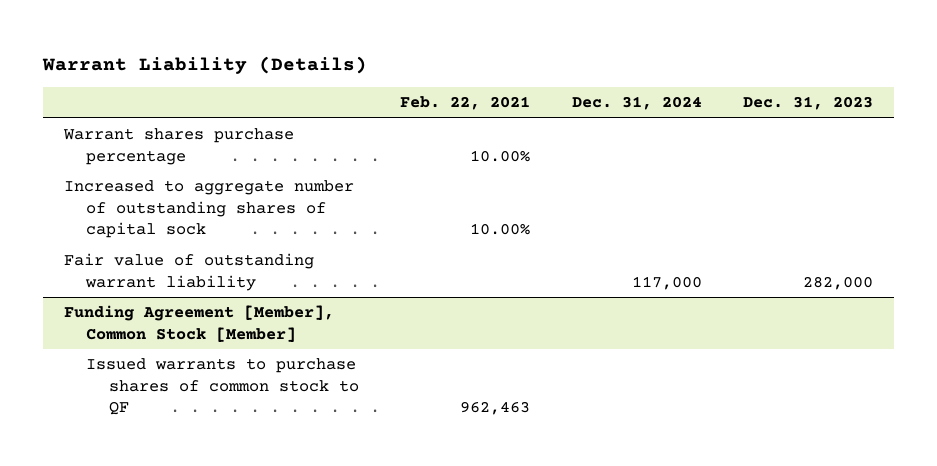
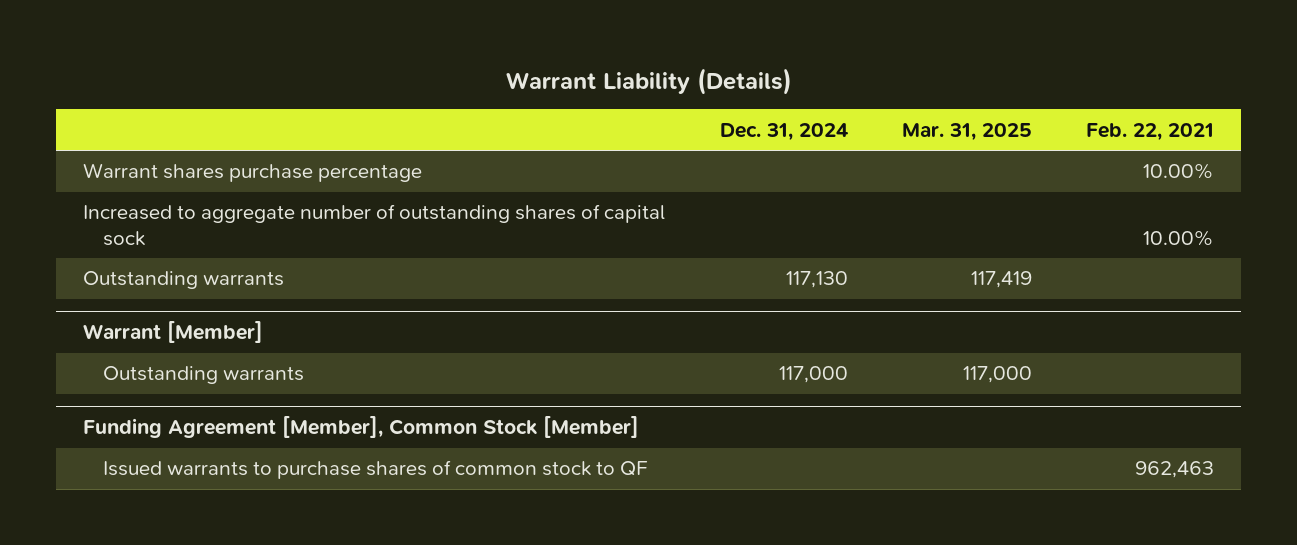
- | Feb. 22, 2021 | Dec. 31, 2024 | Dec. 31, 2023
+ | Dec. 31, 2024 | Mar. 31, 2025 | Feb. 22, 2021
- Fair value of outstanding warrant liability | | 117,000 | 282,000
+ Outstanding warrants | 117,130 | 117,419 |
+ Warrant [Member]
+ Outstanding warrants | 117,000 | 117,000 |

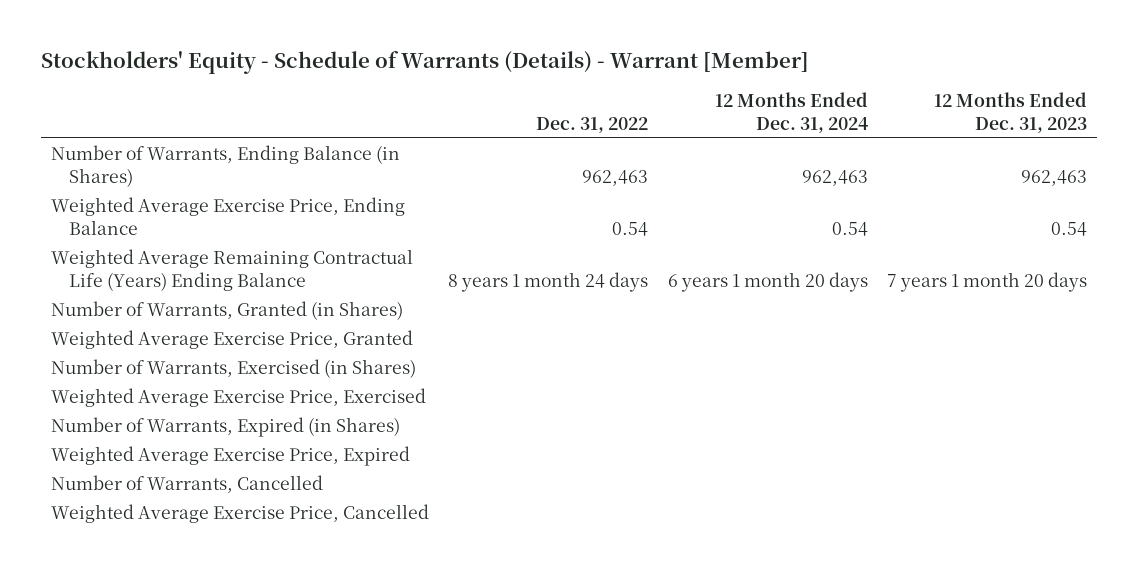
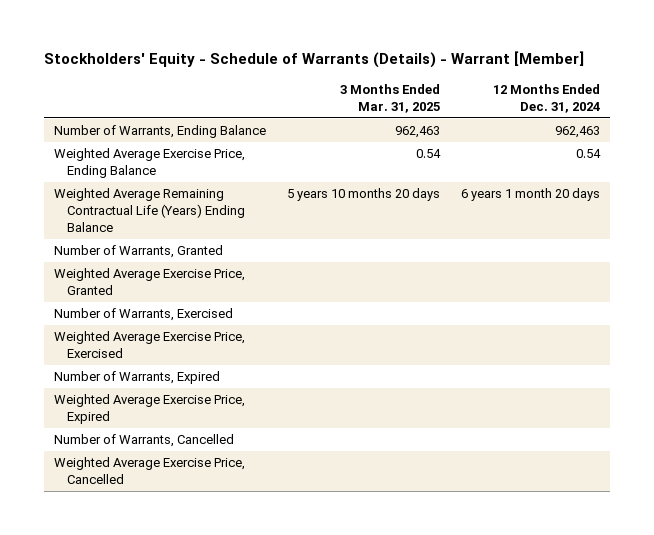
- | Dec. 31, 2022 | 12 Months Ended Dec. 31, 2024 | 12 Months Ended Dec. 31, 2023
+ | 3 Months Ended Mar. 31, 2025 | 12 Months Ended Dec. 31, 2024
- Number of Warrants, Ending Balance (in Shares) | 962,463 | 962,463 | 962,463
+ Number of Warrants, Ending Balance | 962,463 | 962,463
- Number of Warrants, Granted (in Shares)
+ Number of Warrants, Granted
- Number of Warrants, Exercised (in Shares)
+ Number of Warrants, Exercised
- Number of Warrants, Expired (in Shares)
+ Number of Warrants, Expired

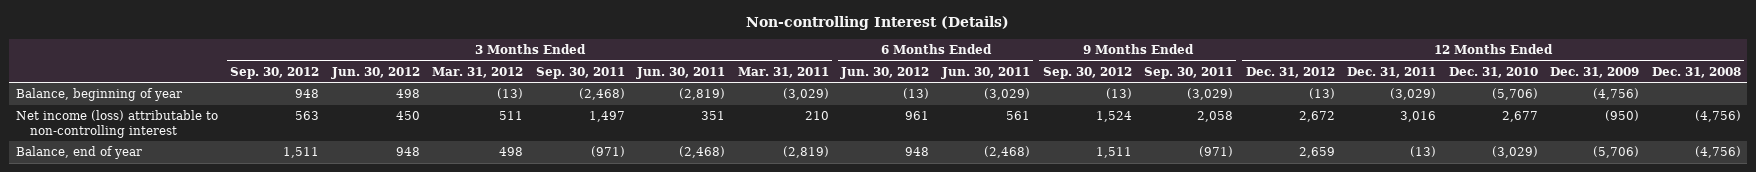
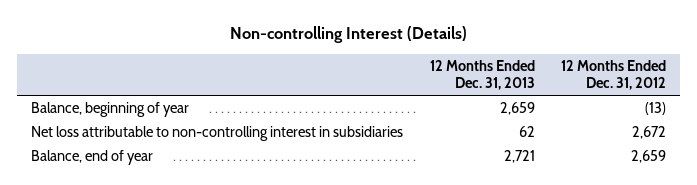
- | 3 Months Ended Sep. 30, 2012 | 3 Months Ended Jun. 30, 2012 | 3 Months Ended Mar. 31, 2012 | 3 Months Ended Sep. 30, 2011 | 3 Months Ended Jun. 30, 2011 | 3 Months Ended Mar. 31, 2011 | 6 Months Ended Jun. 30, 2012 | 6 Months Ended Jun. 30, 2011 | 9 Months Ended Sep. 30, 2012 | 9 Months Ended Sep. 30, 2011 | 12 Months Ended Dec. 31, 2012 | 12 Months Ended Dec. 31, 2011 | 12 Months Ended Dec. 31, 2010 | 12 Months Ended Dec. 31, 2009 | 12 Months Ended Dec. 31, 2008
+ | 12 Months Ended Dec. 31, 2013 | 12 Months Ended Dec. 31, 2012
- Net income (loss) attributable to non-controlling interest | 563 | 450 | 511 | 1,497 | 351 | 210 | 961 | 561 | 1,524 | 2,058 | 2,672 | 3,016 | 2,677 | (950) | (4,756)
+ Net loss attributable to non-controlling interest in subsidiaries | 62 | 2,672

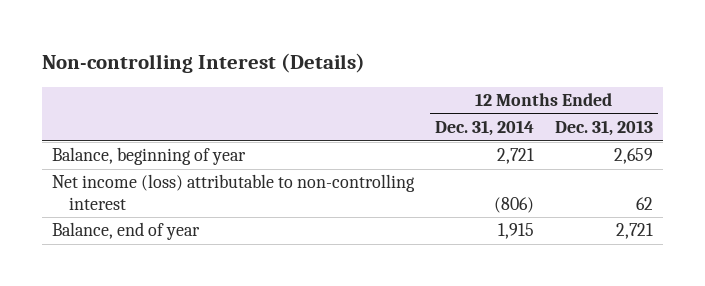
- | 12 Months Ended Dec. 31, 2013 | 12 Months Ended Dec. 31, 2012
+ | 12 Months Ended Dec. 31, 2014 | 12 Months Ended Dec. 31, 2013
- Net loss attributable to non-controlling interest in subsidiaries | 62 | 2,672
+ Net income (loss) attributable to non-controlling interest | (806) | 62

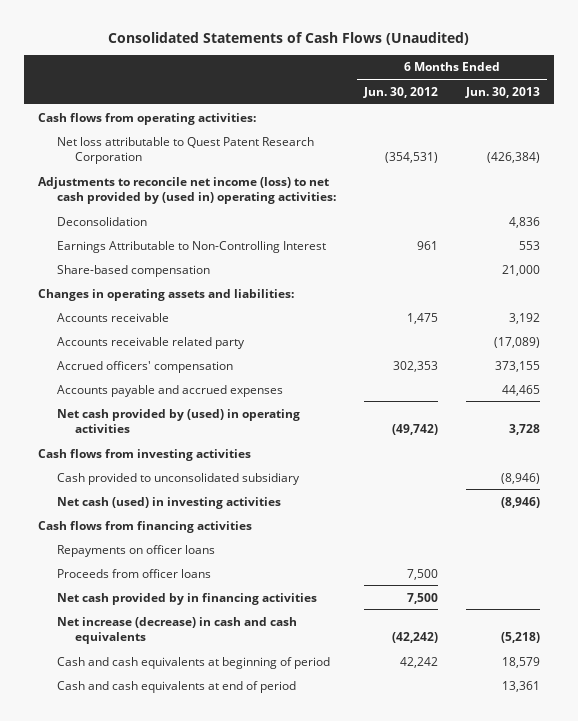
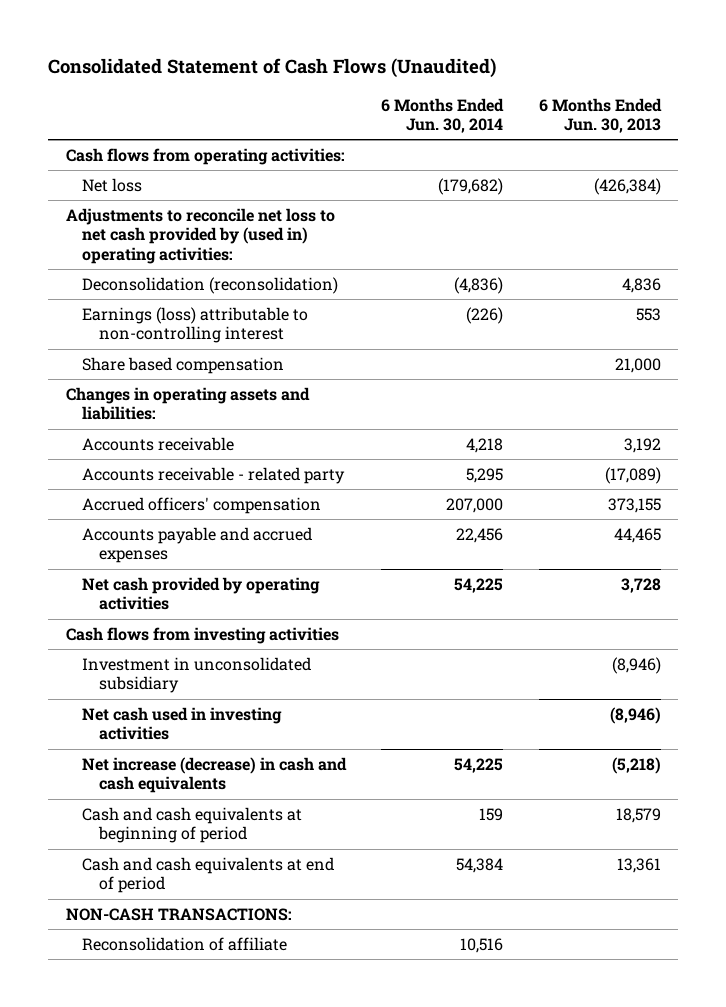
- Consolidated Statements of Cash Flows (Unaudited)
+ Consolidated Statement of Cash Flows (Unaudited)
- | 6 Months Ended Jun. 30, 2012 | 6 Months Ended Jun. 30, 2013
+ | 6 Months Ended Jun. 30, 2014 | 6 Months Ended Jun. 30, 2013
- Net loss attributable to Quest Patent Research Corporation | (354,531) | (426,384)
- Adjustments to reconcile net income (loss) to net cash provided by (used in) operating activities:
- Deconsolidation | | 4,836
- Earnings Attributable to Non-Controlling Interest | 961 | 553
- Share-based compensation | | 21,000
+ Net loss | (179,682) | (426,384)
+ Adjustments to reconcile net loss to net cash provided by (used in) operating activities:
+ Deconsolidation (reconsolidation) | (4,836) | 4,836
+ Earnings (loss) attributable to non-controlling interest | (226) | 553
+ Share based compensation | | 21,000
- Accounts receivable related party | | (17,089)
+ Accounts receivable - related party | 5,295 | (17,089)
- Net cash provided by (used) in operating activities | (49,742) | 3,728
+ Net cash provided by operating activities | 54,225 | 3,728
- Cash provided to unconsolidated subsidiary | | (8,946)
- Net cash (used) in investing activities | | (8,946)
- Cash flows from financing activities
- Repayments on officer loans
- Proceeds from officer loans | 7,500 |
- Net cash provided by in financing activities | 7,500 |
+ Investment in unconsolidated subsidiary | | (8,946)
+ Net cash used in investing activities | | (8,946)
+ NON-CASH TRANSACTIONS:
+ Reconsolidation of affiliate | 10,516 |

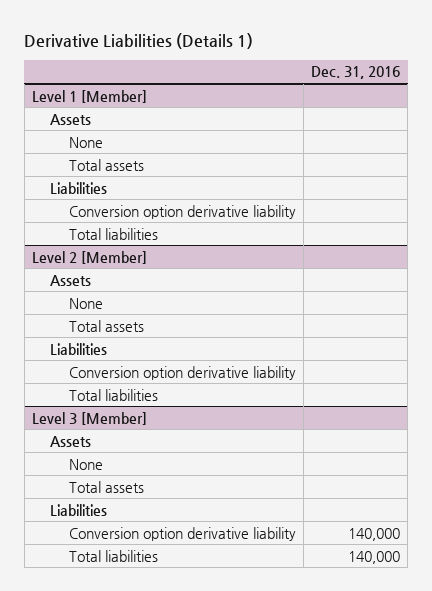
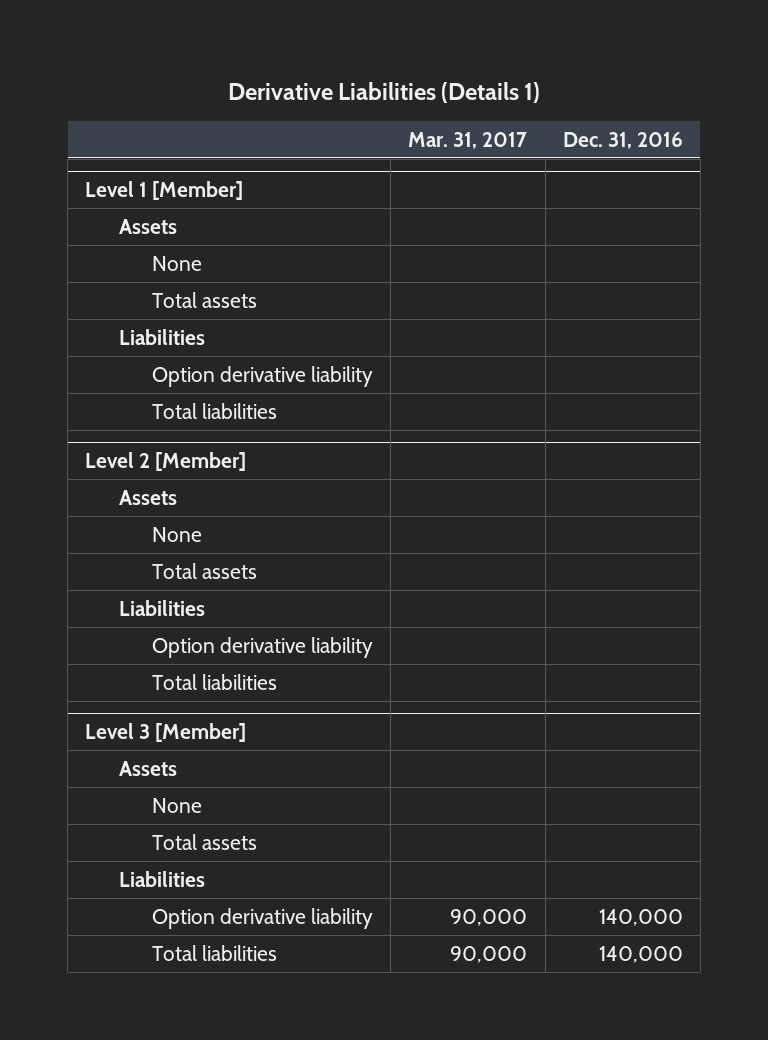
- | Dec. 31, 2016
+ | Mar. 31, 2017 | Dec. 31, 2016
@ Level 1 [Member]
- Conversion option derivative liability
+ Option derivative liability
@ Level 2 [Member]
- Conversion option derivative liability
+ Option derivative liability
@ Level 3 [Member]
- Conversion option derivative liability | 140,000
+ Option derivative liability | 90,000 | 140,000

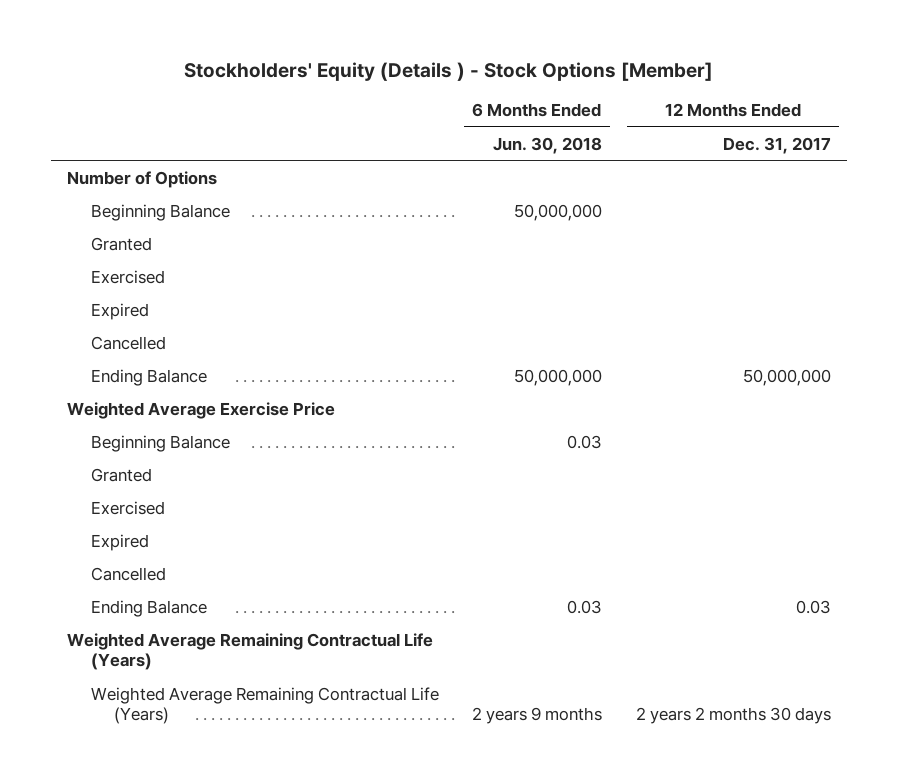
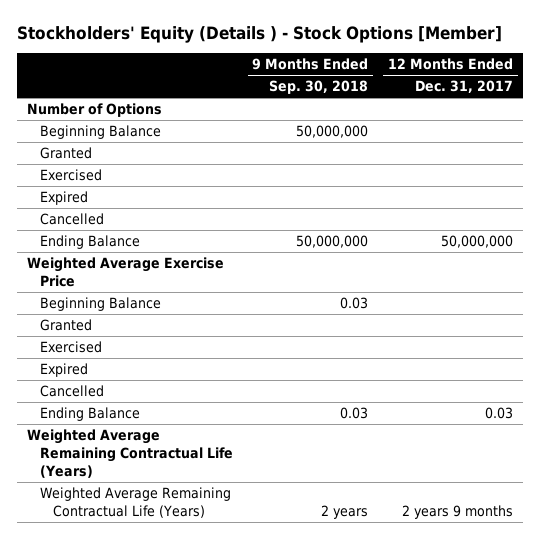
- | 6 Months Ended Jun. 30, 2018 | 12 Months Ended Dec. 31, 2017
+ | 9 Months Ended Sep. 30, 2018 | 12 Months Ended Dec. 31, 2017
- Weighted Average Remaining Contractual Life (Years) | 2 years 9 months | 2 years 2 months 30 days
+ Weighted Average Remaining Contractual Life (Years) | 2 years | 2 years 9 months

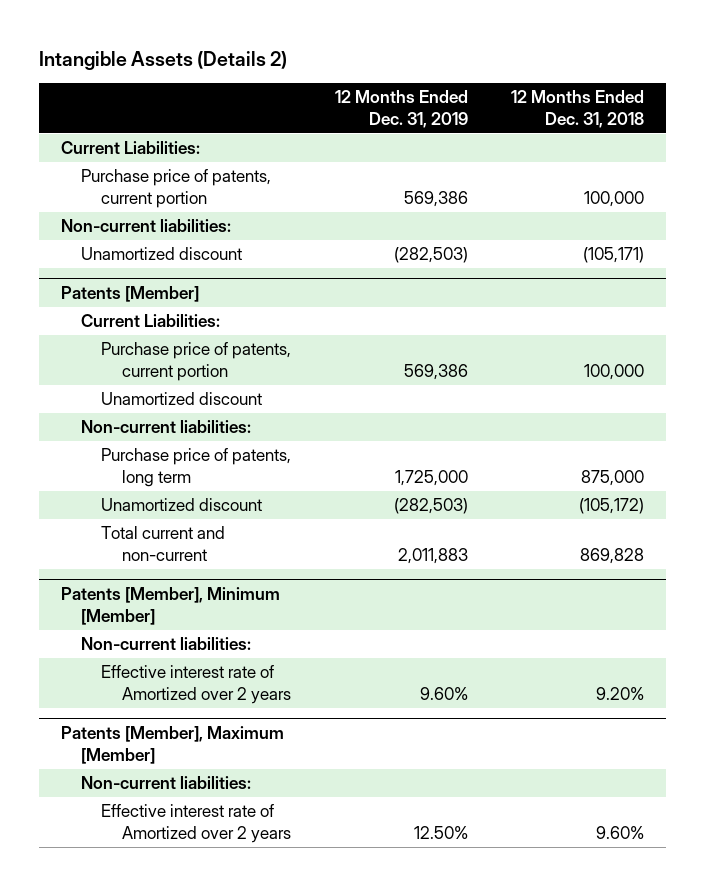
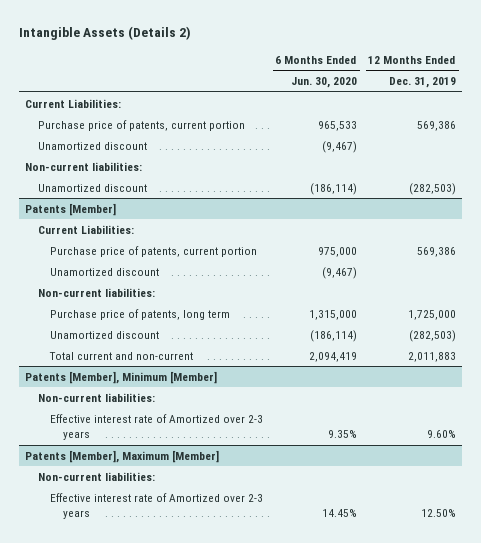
- | 12 Months Ended Dec. 31, 2019 | 12 Months Ended Dec. 31, 2018
+ | 6 Months Ended Jun. 30, 2020 | 12 Months Ended Dec. 31, 2019
+ Unamortized discount | (9,467) |
@ Patents [Member], Minimum [Member]
- Effective interest rate of Amortized over 2 years | 9.60% | 9.20%
+ Effective interest rate of Amortized over 2-3 years | 9.35% | 9.60%
@ Patents [Member], Maximum [Member]
- Effective interest rate of Amortized over 2 years | 12.50% | 9.60%
+ Effective interest rate of Amortized over 2-3 years | 14.45% | 12.50%

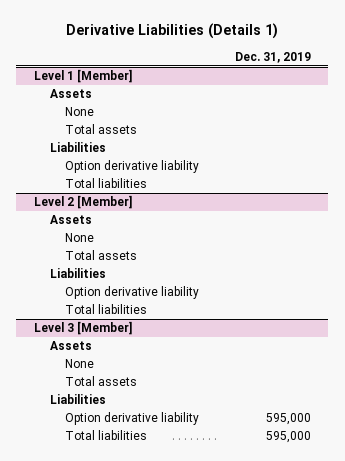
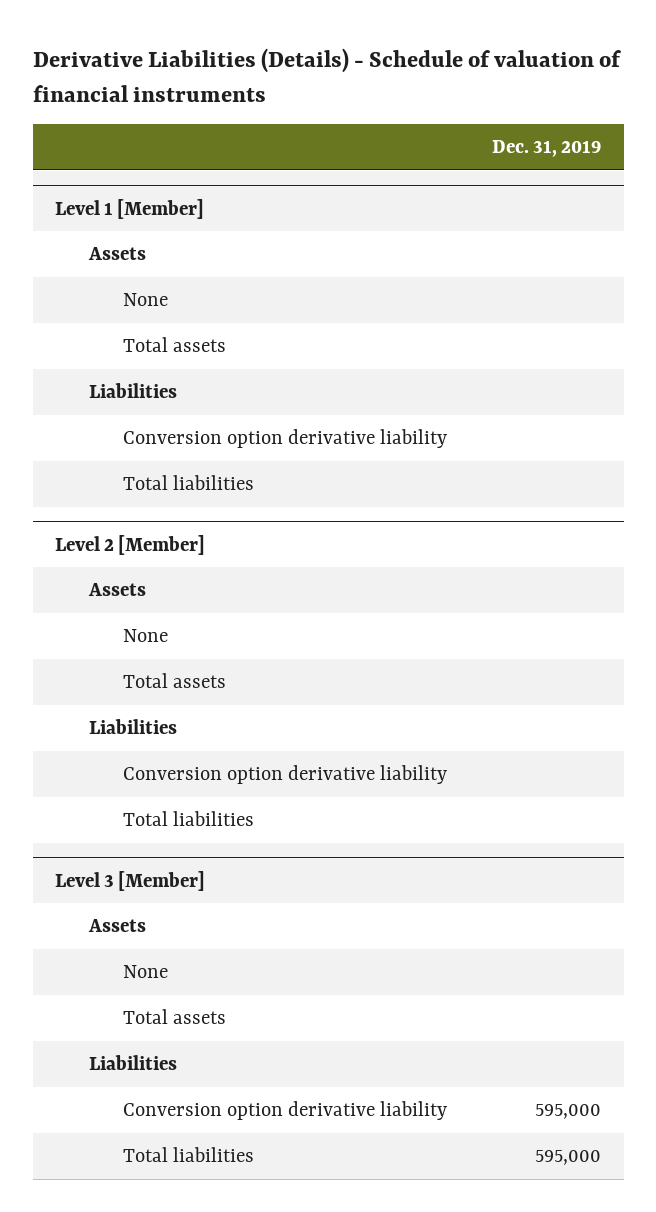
- Derivative Liabilities (Details 1)
+ Derivative Liabilities (Details) - Schedule of valuation of financial instruments
@ Level 1 [Member]
- Option derivative liability
+ Conversion option derivative liability
@ Level 2 [Member]
- Option derivative liability
+ Conversion option derivative liability
@ Level 3 [Member]
- Option derivative liability | 595,000
+ Conversion option derivative liability | 595,000

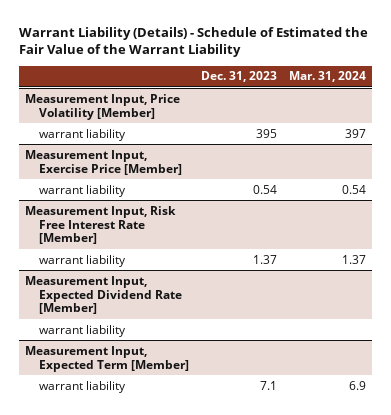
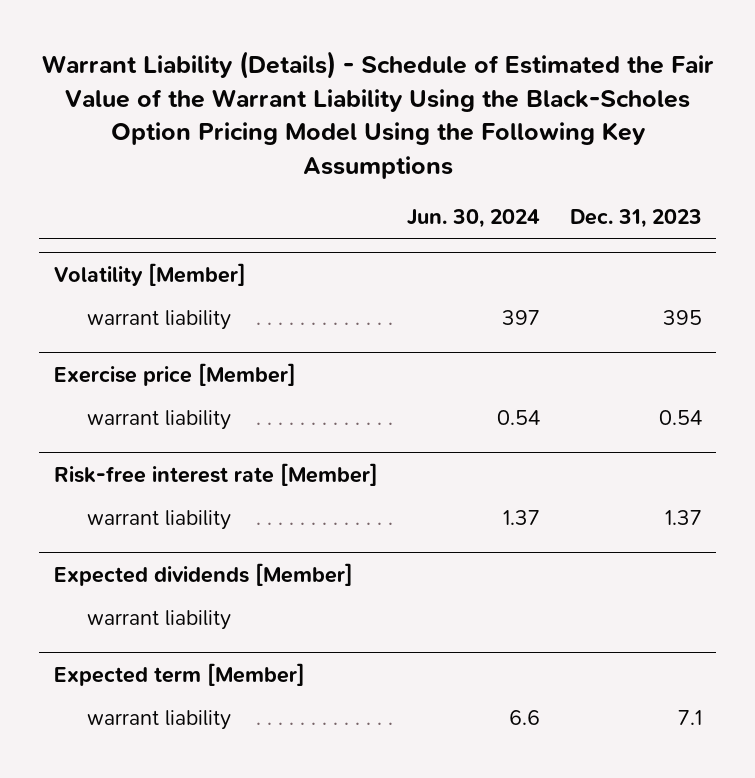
- Warrant Liability (Details) - Schedule of Estimated the Fair Value of the Warrant Liability
+ Warrant Liability (Details) - Schedule of Estimated the Fair Value of the Warrant Liability Using the Black-Scholes Option Pricing Model Using the Following Key Assumptions
- | Dec. 31, 2023 | Mar. 31, 2024
+ | Jun. 30, 2024 | Dec. 31, 2023
- Measurement Input, Price Volatility [Member]
+ Volatility [Member]
- Measurement Input, Exercise Price [Member]
+ Exercise price [Member]
- Measurement Input, Risk Free Interest Rate [Member]
+ Risk-free interest rate [Member]
- Measurement Input, Expected Dividend Rate [Member]
+ Expected dividends [Member]
- Measurement Input, Expected Term [Member]
+ Expected term [Member]

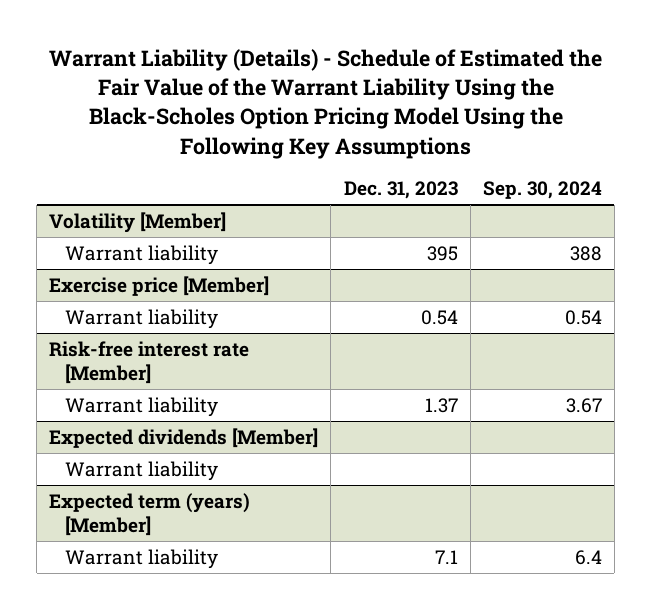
- | Jun. 30, 2024 | Dec. 31, 2023
+ | Dec. 31, 2023 | Sep. 30, 2024
@ Volatility [Member]
- warrant liability | 397 | 395
+ Warrant liability | 395 | 388
@ Exercise price [Member]
- warrant liability | 0.54 | 0.54
+ Warrant liability | 0.54 | 0.54
@ Risk-free interest rate [Member]
- warrant liability | 1.37 | 1.37
+ Warrant liability | 1.37 | 3.67
@ Expected dividends [Member]
- warrant liability
- Expected term [Member]
- warrant liability | 6.6 | 7.1
@ Expected dividends [Member]
+ Warrant liability
+ Expected term (years) [Member]
+ Warrant liability | 7.1 | 6.4

